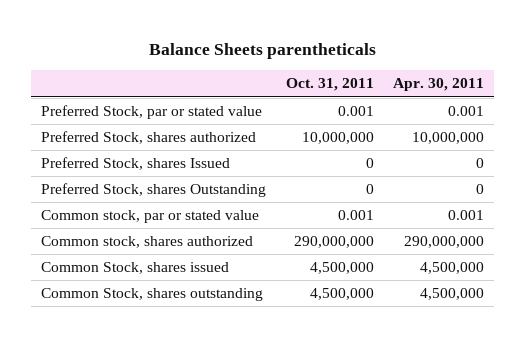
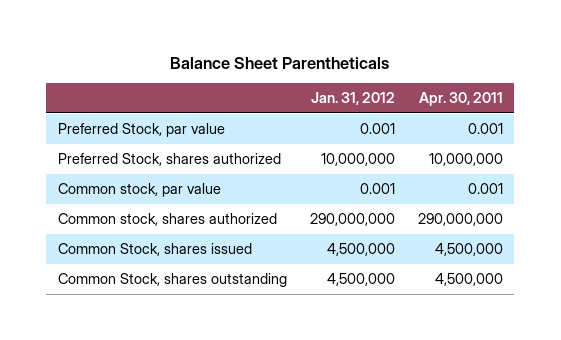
- Balance Sheets parentheticals
+ Balance Sheet Parentheticals
- | Oct. 31, 2011 | Apr. 30, 2011
+ | Jan. 31, 2012 | Apr. 30, 2011
- Preferred Stock, par or stated value | 0.001 | 0.001
+ Preferred Stock, par value | 0.001 | 0.001
- Preferred Stock, shares Issued | 0 | 0
- Preferred Stock, shares Outstanding | 0 | 0
- Common stock, par or stated value | 0.001 | 0.001
+ Common stock, par value | 0.001 | 0.001

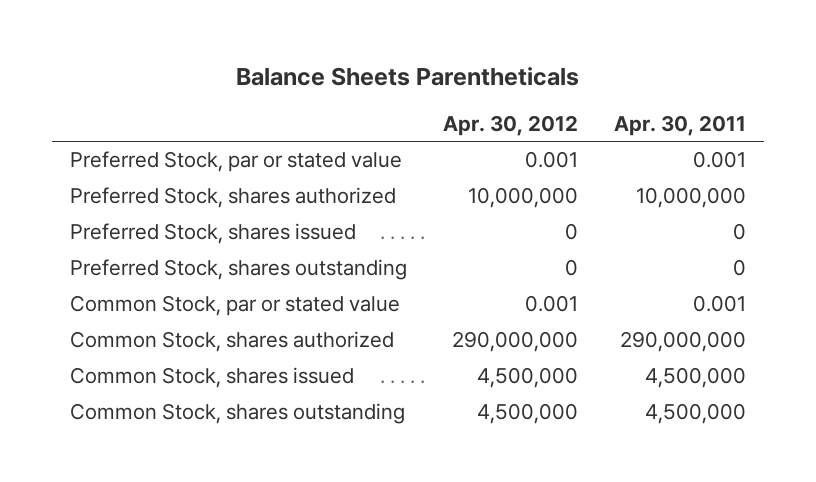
- Balance Sheet Parentheticals
+ Balance Sheets Parentheticals
- | Jan. 31, 2012 | Apr. 30, 2011
+ | Apr. 30, 2012 | Apr. 30, 2011
- Preferred Stock, par value | 0.001 | 0.001
+ Preferred Stock, par or stated value | 0.001 | 0.001
- Common stock, par value | 0.001 | 0.001
- Common stock, shares authorized | 290,000,000 | 290,000,000
+ Preferred Stock, shares issued | 0 | 0
+ Preferred Stock, shares outstanding | 0 | 0
+ Common Stock, par or stated value | 0.001 | 0.001
+ Common Stock, shares authorized | 290,000,000 | 290,000,000

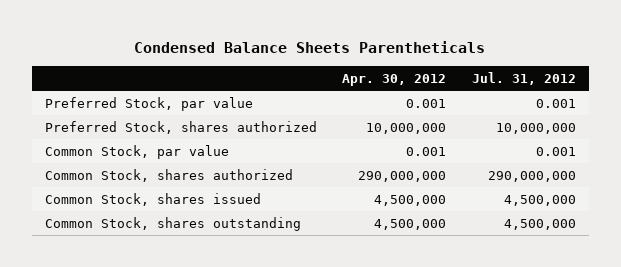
- Balance Sheets Parentheticals
+ Condensed Balance Sheets Parentheticals
- | Apr. 30, 2012 | Apr. 30, 2011
+ | Apr. 30, 2012 | Jul. 31, 2012
- Preferred Stock, par or stated value | 0.001 | 0.001
+ Preferred Stock, par value | 0.001 | 0.001
- Preferred Stock, shares issued | 0 | 0
- Preferred Stock, shares outstanding | 0 | 0
- Common Stock, par or stated value | 0.001 | 0.001
+ Common Stock, par value | 0.001 | 0.001

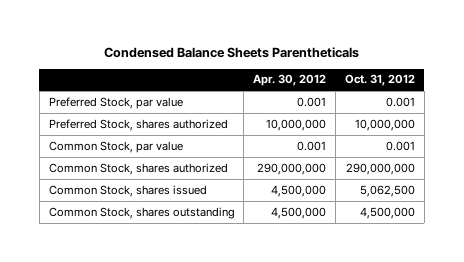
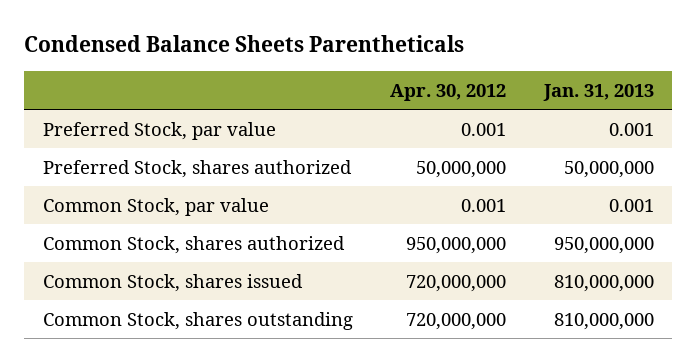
- | Apr. 30, 2012 | Oct. 31, 2012
+ | Apr. 30, 2012 | Jan. 31, 2013
- Preferred Stock, shares authorized | 10,000,000 | 10,000,000
+ Preferred Stock, shares authorized | 50,000,000 | 50,000,000
- Common Stock, shares authorized | 290,000,000 | 290,000,000
- Common Stock, shares issued | 4,500,000 | 5,062,500
- Common Stock, shares outstanding | 4,500,000 | 4,500,000
+ Common Stock, shares authorized | 950,000,000 | 950,000,000
+ Common Stock, shares issued | 720,000,000 | 810,000,000
+ Common Stock, shares outstanding | 720,000,000 | 810,000,000

